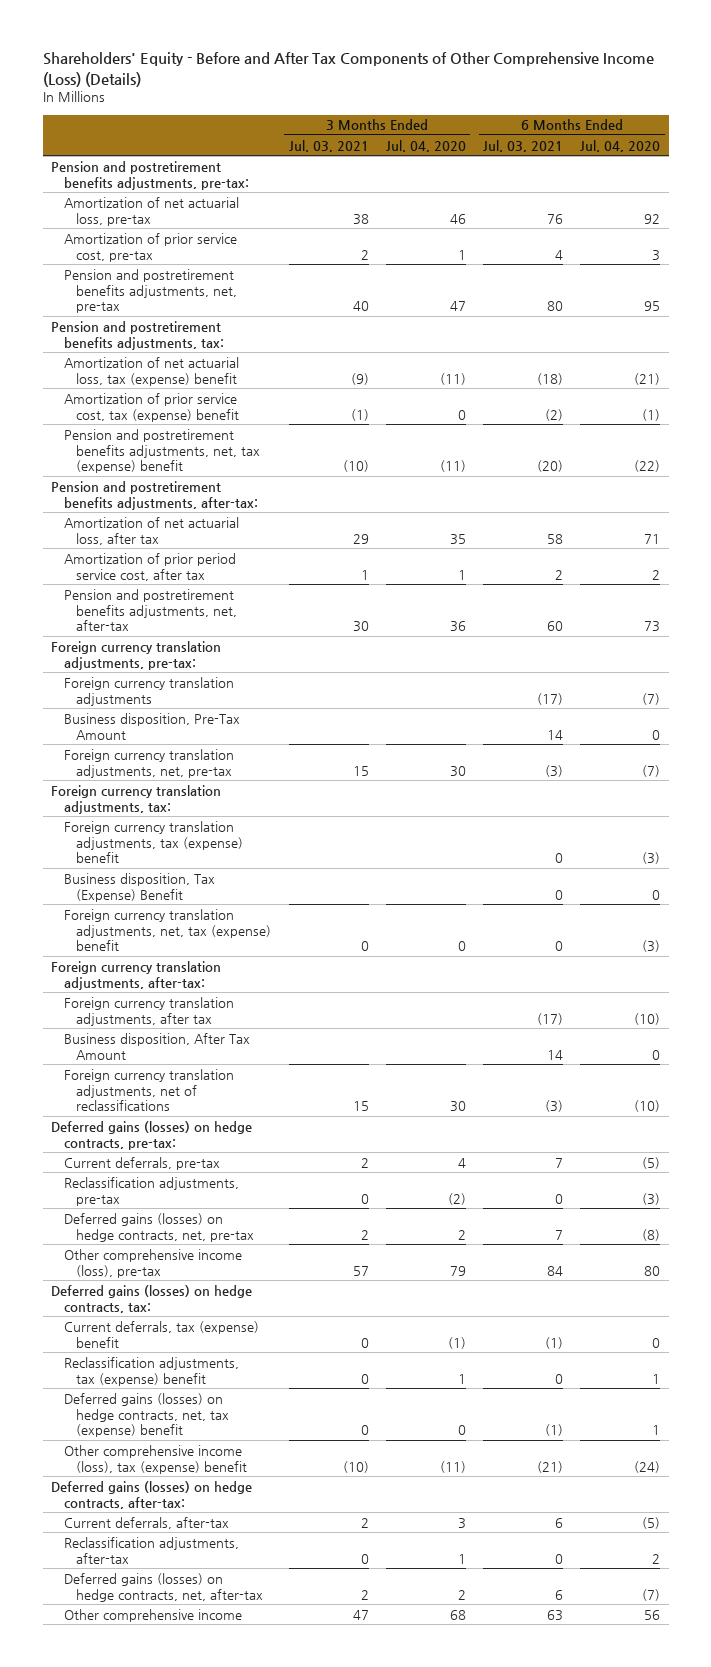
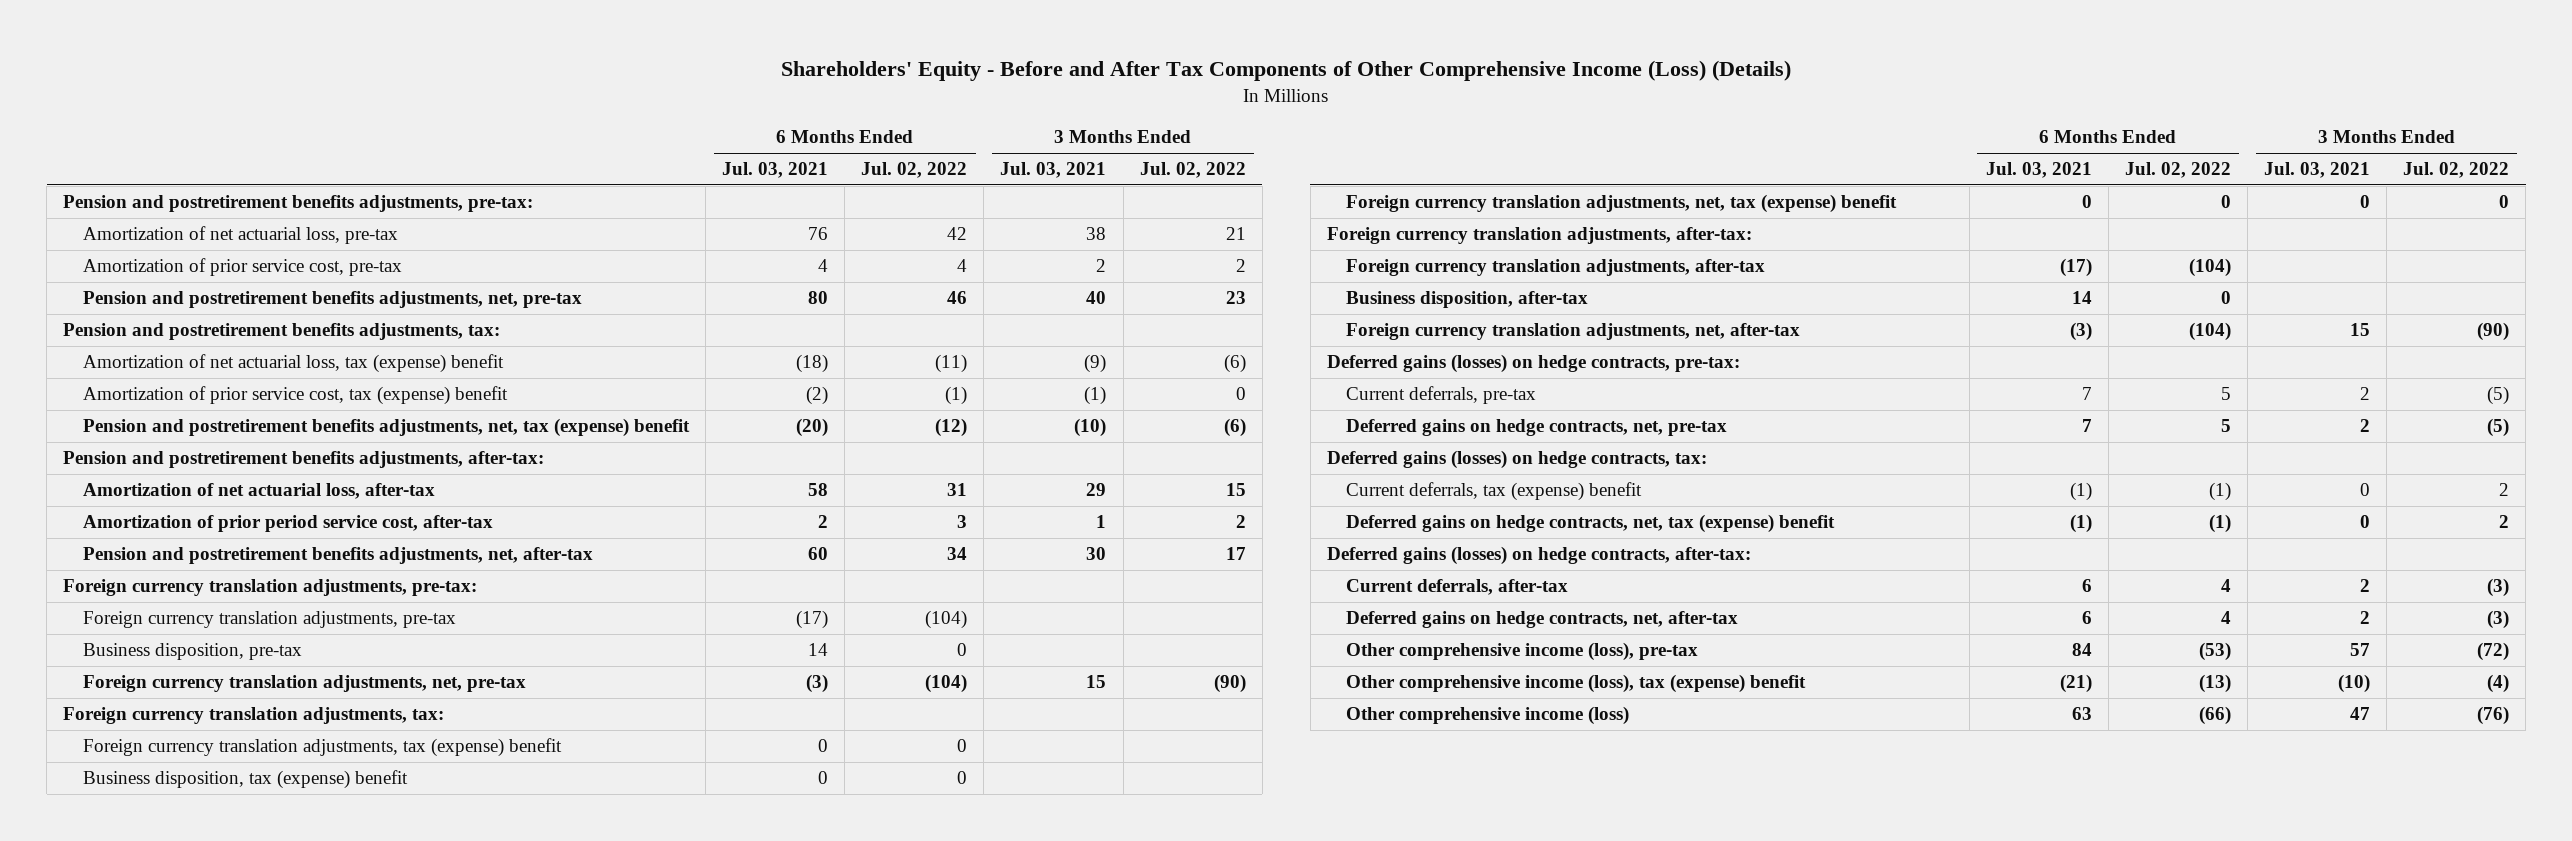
- | 3 Months Ended Jul. 03, 2021 | 3 Months Ended Jul. 04, 2020 | 6 Months Ended Jul. 03, 2021 | 6 Months Ended Jul. 04, 2020
+ | 6 Months Ended Jul. 03, 2021 | 6 Months Ended Jul. 02, 2022 | 3 Months Ended Jul. 03, 2021 | 3 Months Ended Jul. 02, 2022
- Amortization of net actuarial loss, after tax | 29 | 35 | 58 | 71
- Amortization of prior period service cost, after tax | 1 | 1 | 2 | 2
+ Amortization of net actuarial loss, after-tax | 58 | 31 | 29 | 15
+ Amortization of prior period service cost, after-tax | 2 | 3 | 1 | 2
- Foreign currency translation adjustments | | | (17) | (7)
- Business disposition, Pre-Tax Amount | | | 14 | 0
+ Foreign currency translation adjustments, pre-tax | (17) | (104) | |
+ Business disposition, pre-tax | 14 | 0 | |
- Business disposition, Tax (Expense) Benefit | | | 0 | 0
+ Business disposition, tax (expense) benefit | 0 | 0 | |
- Foreign currency translation adjustments, after tax | | | (17) | (10)
- Business disposition, After Tax Amount | | | 14 | 0
- Foreign currency translation adjustments, net of reclassifications | 15 | 30 | (3) | (10)
+ Foreign currency translation adjustments, after-tax | (17) | (104) | |
+ Business disposition, after-tax | 14 | 0 | |
+ Foreign currency translation adjustments, net, after-tax | (3) | (104) | 15 | (90)
- Reclassification adjustments, pre-tax | 0 | (2) | 0 | (3)
- Deferred gains (losses) on hedge contracts, net, pre-tax | 2 | 2 | 7 | (8)
+ Deferred gains on hedge contracts, net, pre-tax | 7 | 5 | 2 | (5)
- Reclassification adjustments, tax (expense) benefit | 0 | 1 | 0 | 1
- Deferred gains (losses) on hedge contracts, net, tax (expense) benefit | 0 | 0 | (1) | 1
+ Deferred gains on hedge contracts, net, tax (expense) benefit | (1) | (1) | 0 | 2
- Reclassification adjustments, after-tax | 0 | 1 | 0 | 2
- Deferred gains (losses) on hedge contracts, net, after-tax | 2 | 2 | 6 | (7)
- Other comprehensive income | 47 | 68 | 63 | 56
+ Deferred gains on hedge contracts, net, after-tax | 6 | 4 | 2 | (3)
moved down: Other comprehensive income (loss), pre-tax | 84 | (53) | 57 | (72)
moved down: Other comprehensive income (loss), tax (expense) benefit | (21) | (13) | (10) | (4)
+ Other comprehensive income (loss) | 63 | (66) | 47 | (76)

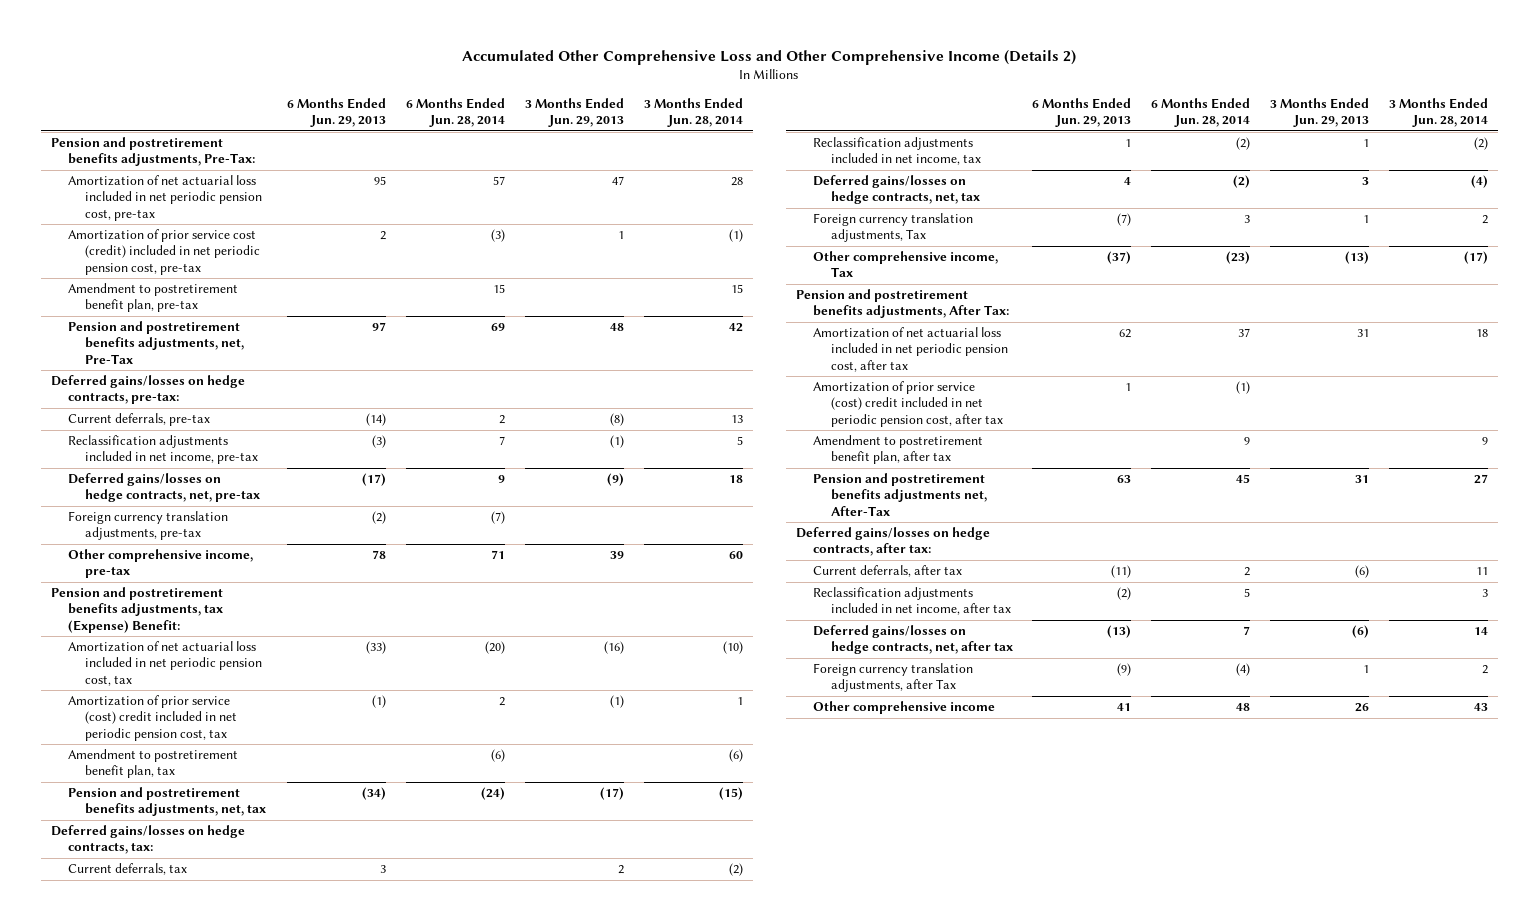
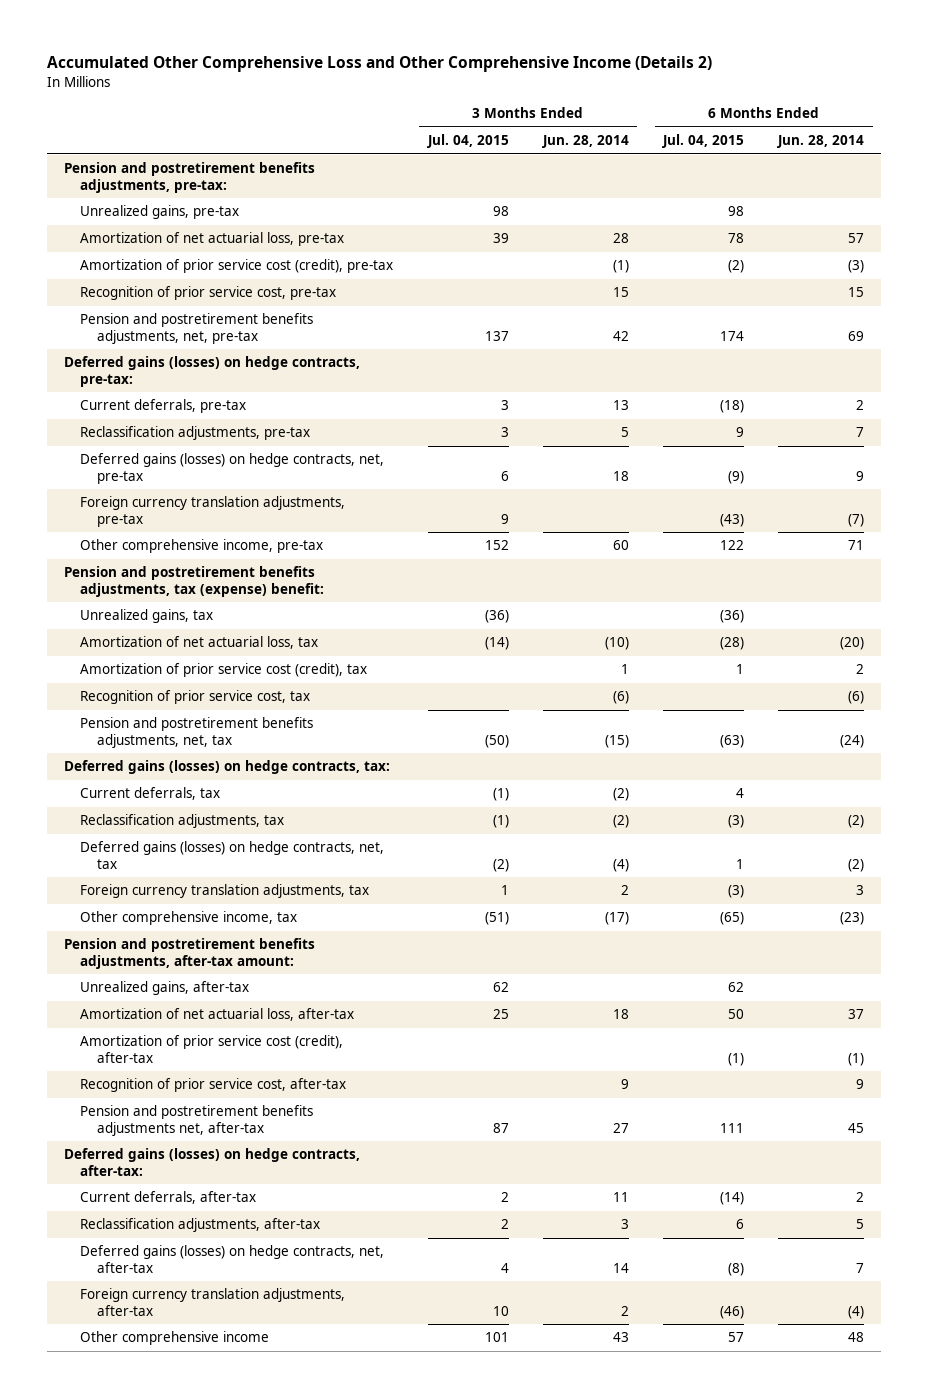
- | 6 Months Ended Jun. 29, 2013 | 6 Months Ended Jun. 28, 2014 | 3 Months Ended Jun. 29, 2013 | 3 Months Ended Jun. 28, 2014
+ | 3 Months Ended Jul. 04, 2015 | 3 Months Ended Jun. 28, 2014 | 6 Months Ended Jul. 04, 2015 | 6 Months Ended Jun. 28, 2014
- Pension and postretirement benefits adjustments, Pre-Tax:
- Amortization of net actuarial loss included in net periodic pension cost, pre-tax | 95 | 57 | 47 | 28
- Amortization of prior service cost (credit) included in net periodic pension cost, pre-tax | 2 | (3) | 1 | (1)
- Amendment to postretirement benefit plan, pre-tax | | 15 | | 15
- Pension and postretirement benefits adjustments, net, Pre-Tax | 97 | 69 | 48 | 42
- Deferred gains/losses on hedge contracts, pre-tax:
+ Pension and postretirement benefits adjustments, pre-tax:
+ Unrealized gains, pre-tax | 98 | | 98 |
+ Amortization of net actuarial loss, pre-tax | 39 | 28 | 78 | 57
+ Amortization of prior service cost (credit), pre-tax | | (1) | (2) | (3)
+ Recognition of prior service cost, pre-tax | | 15 | | 15
+ Pension and postretirement benefits adjustments, net, pre-tax | 137 | 42 | 174 | 69
+ Deferred gains (losses) on hedge contracts, pre-tax:
- Reclassification adjustments included in net income, pre-tax | (3) | 7 | (1) | 5
- Deferred gains/losses on hedge contracts, net, pre-tax | (17) | 9 | (9) | 18
+ Reclassification adjustments, pre-tax | 3 | 5 | 9 | 7
+ Deferred gains (losses) on hedge contracts, net, pre-tax | 6 | 18 | (9) | 9
- Pension and postretirement benefits adjustments, tax (Expense) Benefit:
- Amortization of net actuarial loss included in net periodic pension cost, tax | (33) | (20) | (16) | (10)
- Amortization of prior service (cost) credit included in net periodic pension cost, tax | (1) | 2 | (1) | 1
- Amendment to postretirement benefit plan, tax | | (6) | | (6)
+ Pension and postretirement benefits adjustments, tax (expense) benefit:
+ Unrealized gains, tax | (36) | | (36) |
+ Amortization of net actuarial loss, tax | (14) | (10) | (28) | (20)
+ Amortization of prior service cost (credit), tax | | 1 | 1 | 2
+ Recognition of prior service cost, tax | | (6) | | (6)
- Deferred gains/losses on hedge contracts, tax:
+ Deferred gains (losses) on hedge contracts, tax:
- Reclassification adjustments included in net income, tax | 1 | (2) | 1 | (2)
- Deferred gains/losses on hedge contracts, net, tax | 4 | (2) | 3 | (4)
- Foreign currency translation adjustments, Tax | (7) | 3 | 1 | 2
- Other comprehensive income, Tax | (37) | (23) | (13) | (17)
- Pension and postretirement benefits adjustments, After Tax:
- Amortization of net actuarial loss included in net periodic pension cost, after tax | 62 | 37 | 31 | 18
- Amortization of prior service (cost) credit included in net periodic pension cost, after tax | 1 | (1) | |
- Amendment to postretirement benefit plan, after tax | | 9 | | 9
- Pension and postretirement benefits adjustments net, After-Tax | 63 | 45 | 31 | 27
- Deferred gains/losses on hedge contracts, after tax:
- Current deferrals, after tax | (11) | 2 | (6) | 11
- Reclassification adjustments included in net income, after tax | (2) | 5 | | 3
- Deferred gains/losses on hedge contracts, net, after tax | (13) | 7 | (6) | 14
- Foreign currency translation adjustments, after Tax | (9) | (4) | 1 | 2
+ Reclassification adjustments, tax | (1) | (2) | (3) | (2)
+ Deferred gains (losses) on hedge contracts, net, tax | (2) | (4) | 1 | (2)
+ Foreign currency translation adjustments, tax | 1 | 2 | (3) | 3
+ Other comprehensive income, tax | (51) | (17) | (65) | (23)
+ Pension and postretirement benefits adjustments, after-tax amount:
+ Unrealized gains, after-tax | 62 | | 62 |
+ Amortization of net actuarial loss, after-tax | 25 | 18 | 50 | 37
+ Amortization of prior service cost (credit), after-tax | | | (1) | (1)
+ Recognition of prior service cost, after-tax | | 9 | | 9
+ Pension and postretirement benefits adjustments net, after-tax | 87 | 27 | 111 | 45
+ Deferred gains (losses) on hedge contracts, after-tax:
+ Current deferrals, after-tax | 2 | 11 | (14) | 2
+ Reclassification adjustments, after-tax | 2 | 3 | 6 | 5
+ Deferred gains (losses) on hedge contracts, net, after-tax | 4 | 14 | (8) | 7
+ Foreign currency translation adjustments, after-tax | 10 | 2 | (46) | (4)

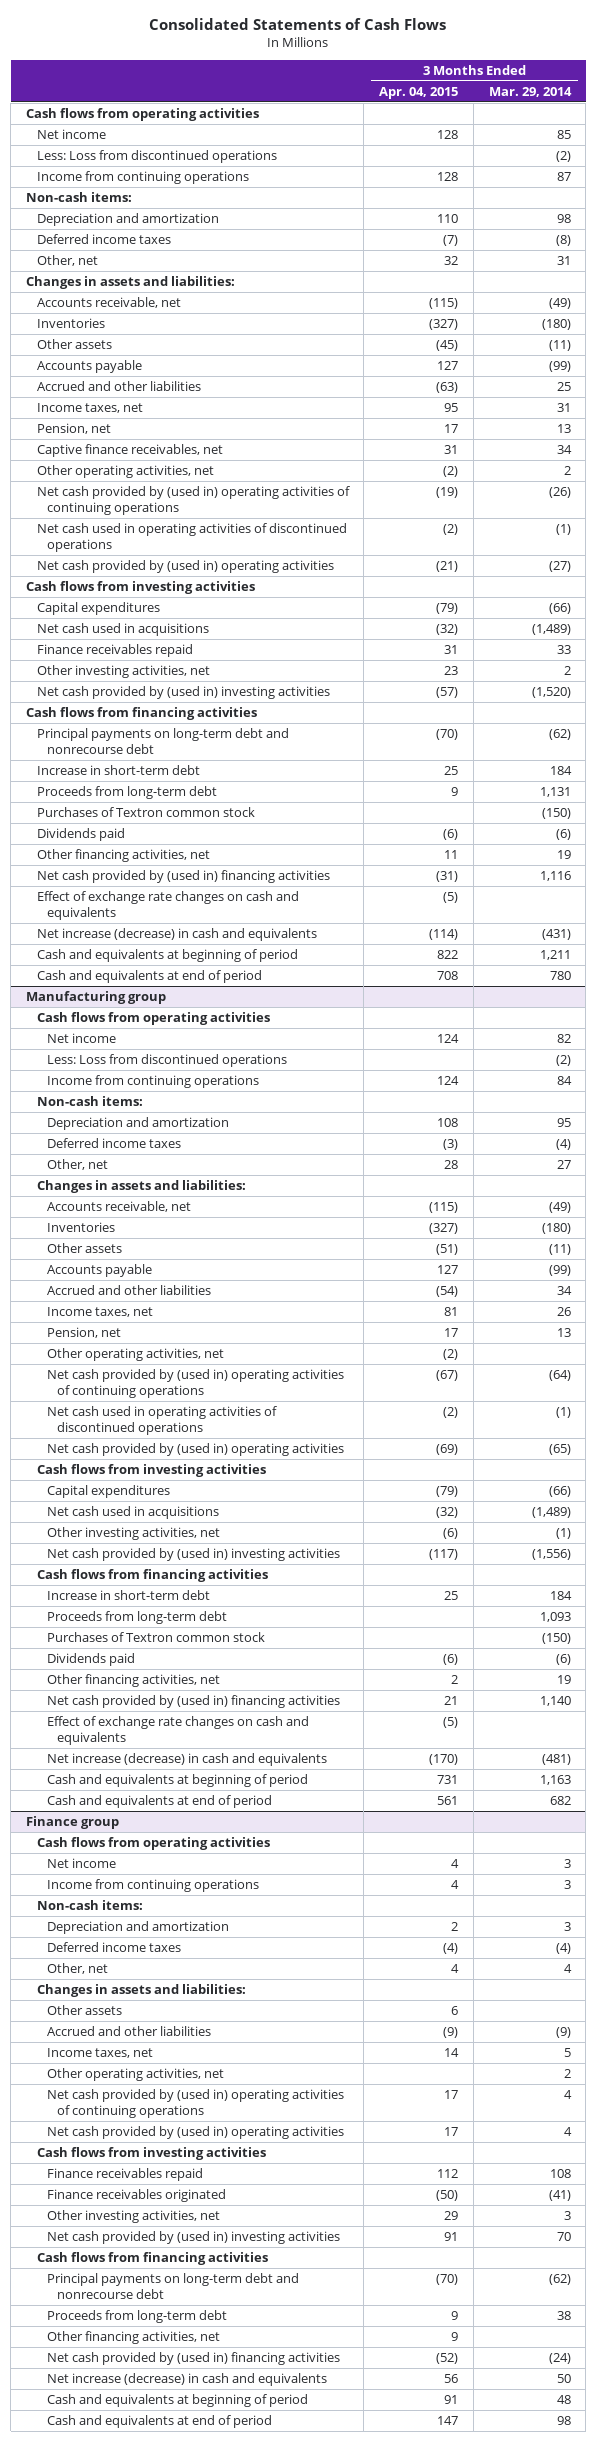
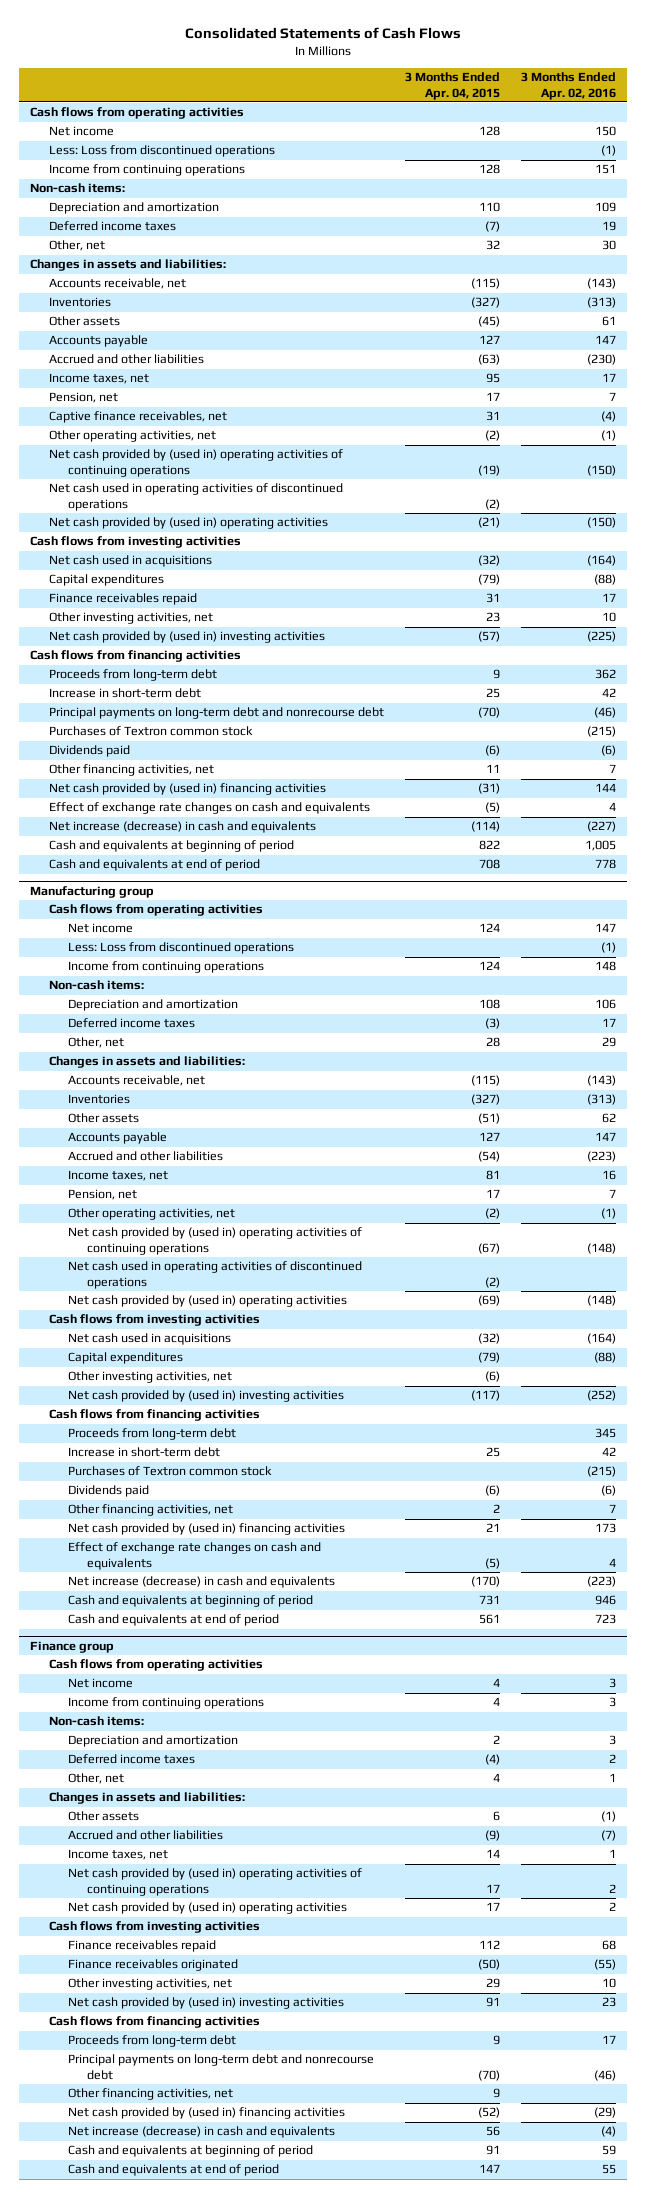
- | 3 Months Ended Apr. 04, 2015 | 3 Months Ended Mar. 29, 2014
+ | 3 Months Ended Apr. 04, 2015 | 3 Months Ended Apr. 02, 2016
moved down: Capital expenditures | (79) | (88)
moved down: Increase in short-term debt | 25 | 42
moved down: Principal payments on long-term debt and nonrecourse debt | (70) | (46)
@ Manufacturing group
moved down: Capital expenditures | (79) | (88)
moved down: Increase in short-term debt | 25 | 42
@ Finance group
- Other operating activities, net | | 2
moved down: Principal payments on long-term debt and nonrecourse debt | (70) | (46)

